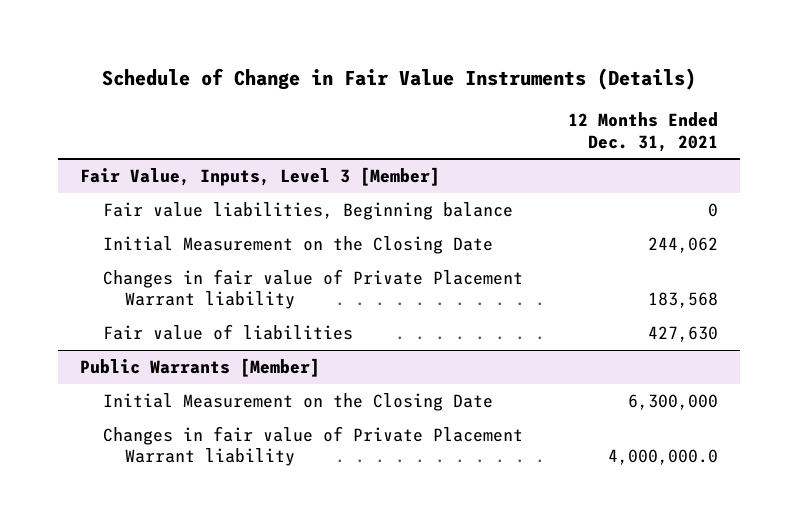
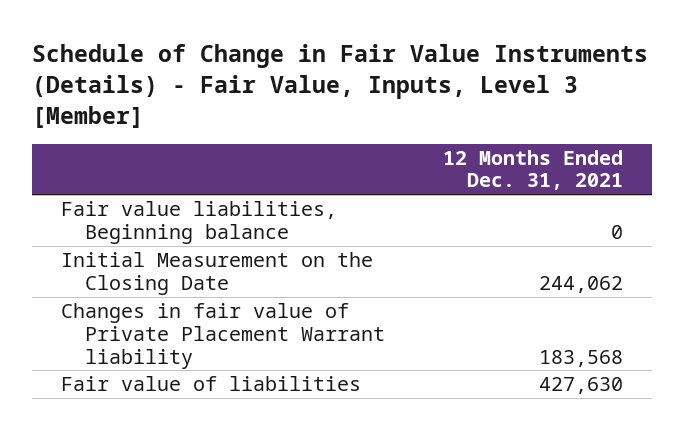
- Schedule of Change in Fair Value Instruments (Details)
+ Schedule of Change in Fair Value Instruments (Details) - Fair Value, Inputs, Level 3 [Member]
- Fair Value, Inputs, Level 3 [Member]
- Public Warrants [Member]
- Initial Measurement on the Closing Date | 6,300,000
- Changes in fair value of Private Placement Warrant liability | 4,000,000.0

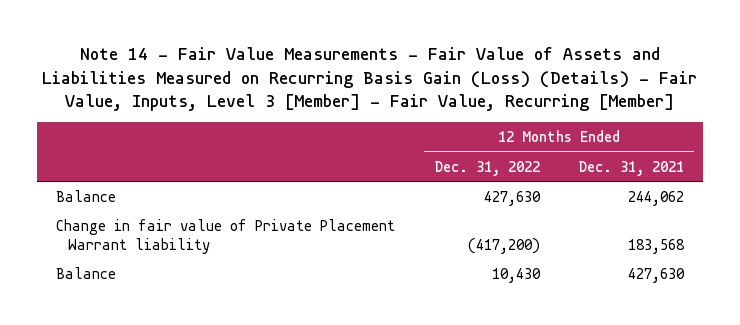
- Schedule of Change in Fair Value Instruments (Details) - Fair Value, Inputs, Level 3 [Member]
+ Note 14 - Fair Value Measurements - Fair Value of Assets and Liabilities Measured on Recurring Basis Gain (Loss) (Details) - Fair Value, Inputs, Level 3 [Member] - Fair Value, Recurring [Member]
- | 12 Months Ended Dec. 31, 2021
+ | 12 Months Ended Dec. 31, 2022 | 12 Months Ended Dec. 31, 2021
- Fair value liabilities, Beginning balance | 0
- Initial Measurement on the Closing Date | 244,062
- Changes in fair value of Private Placement Warrant liability | 183,568
- Fair value of liabilities | 427,630
+ Balance | 427,630 | 244,062
+ Change in fair value of Private Placement Warrant liability | (417,200) | 183,568
+ Balance | 10,430 | 427,630

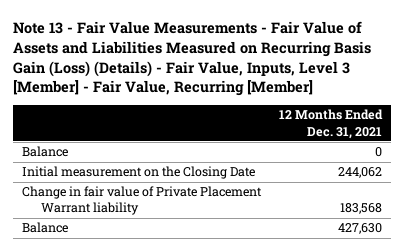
- Note 14 - Fair Value Measurements - Fair Value of Assets and Liabilities Measured on Recurring Basis Gain (Loss) (Details) - Fair Value, Inputs, Level 3 [Member] - Fair Value, Recurring [Member]
+ Note 13 - Fair Value Measurements - Fair Value of Assets and Liabilities Measured on Recurring Basis Gain (Loss) (Details) - Fair Value, Inputs, Level 3 [Member] - Fair Value, Recurring [Member]
- | 12 Months Ended Dec. 31, 2022 | 12 Months Ended Dec. 31, 2021
+ | 12 Months Ended Dec. 31, 2021
- Balance | 427,630 | 244,062
+ Balance | 0
+ Initial measurement on the Closing Date | 244,062

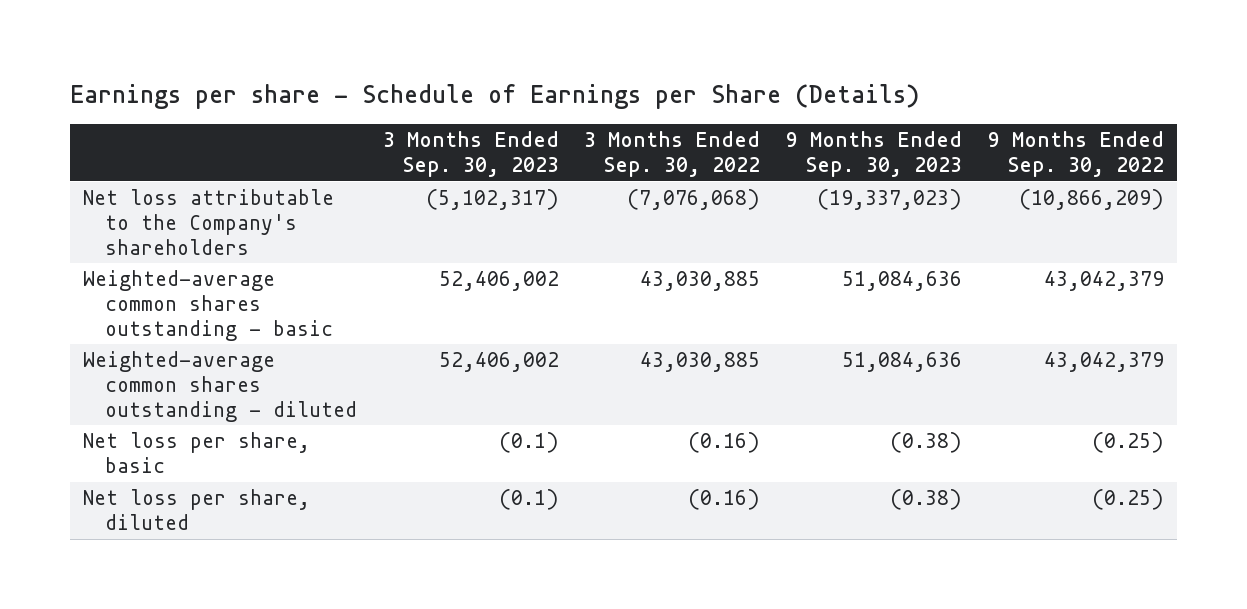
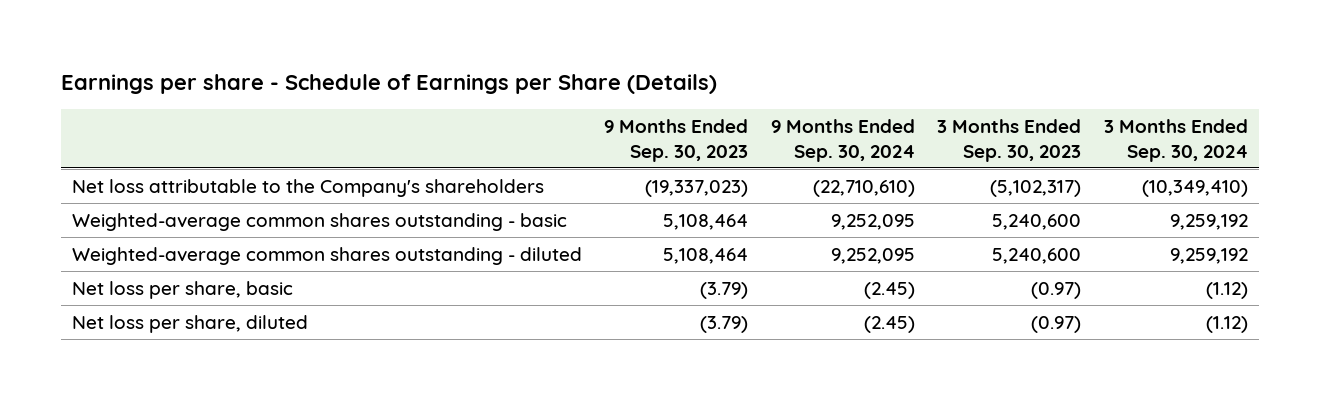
- | 3 Months Ended Sep. 30, 2023 | 3 Months Ended Sep. 30, 2022 | 9 Months Ended Sep. 30, 2023 | 9 Months Ended Sep. 30, 2022
+ | 9 Months Ended Sep. 30, 2023 | 9 Months Ended Sep. 30, 2024 | 3 Months Ended Sep. 30, 2023 | 3 Months Ended Sep. 30, 2024
- Weighted-average common shares outstanding - basic | 52,406,002 | 43,030,885 | 51,084,636 | 43,042,379
- Weighted-average common shares outstanding - diluted | 52,406,002 | 43,030,885 | 51,084,636 | 43,042,379
- Net loss per share, basic | (0.1) | (0.16) | (0.38) | (0.25)
- Net loss per share, diluted | (0.1) | (0.16) | (0.38) | (0.25)
+ Weighted-average common shares outstanding - basic | 5,108,464 | 9,252,095 | 5,240,600 | 9,259,192
+ Weighted-average common shares outstanding - diluted | 5,108,464 | 9,252,095 | 5,240,600 | 9,259,192
+ Net loss per share, basic | (3.79) | (2.45) | (0.97) | (1.12)
+ Net loss per share, diluted | (3.79) | (2.45) | (0.97) | (1.12)

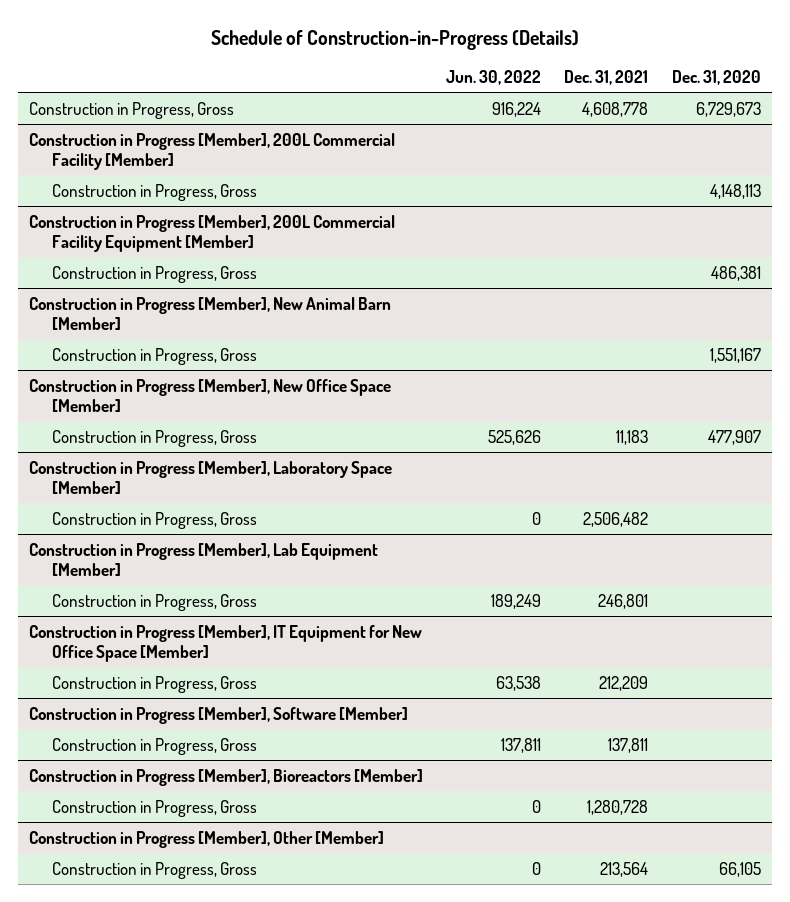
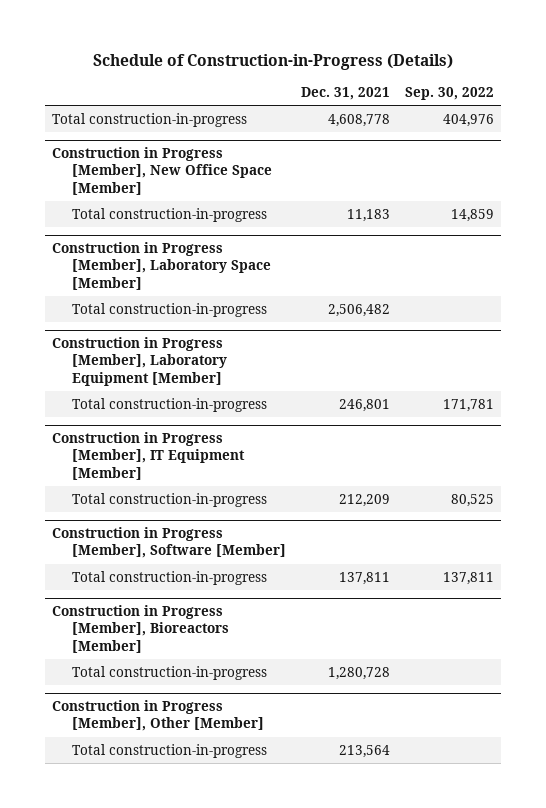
- | Jun. 30, 2022 | Dec. 31, 2021 | Dec. 31, 2020
+ | Dec. 31, 2021 | Sep. 30, 2022
- Construction in Progress, Gross | 916,224 | 4,608,778 | 6,729,673
- Construction in Progress [Member], 200L Commercial Facility [Member]
- Construction in Progress, Gross | | | 4,148,113
- Construction in Progress [Member], 200L Commercial Facility Equipment [Member]
- Construction in Progress, Gross | | | 486,381
- Construction in Progress [Member], New Animal Barn [Member]
- Construction in Progress, Gross | | | 1,551,167
+ Total construction-in-progress | 4,608,778 | 404,976
@ Construction in Progress [Member], New Office Space [Member]
- Construction in Progress, Gross | 525,626 | 11,183 | 477,907
+ Total construction-in-progress | 11,183 | 14,859
@ Construction in Progress [Member], Laboratory Space [Member]
- Construction in Progress, Gross | 0 | 2,506,482 |
- Construction in Progress [Member], Lab Equipment [Member]
- Construction in Progress, Gross | 189,249 | 246,801 |
- Construction in Progress [Member], IT Equipment for New Office Space [Member]
- Construction in Progress, Gross | 63,538 | 212,209 |
@ Construction in Progress [Member], Laboratory Space [Member]
+ Total construction-in-progress | 2,506,482 |
+ Construction in Progress [Member], Laboratory Equipment [Member]
+ Total construction-in-progress | 246,801 | 171,781
+ Construction in Progress [Member], IT Equipment [Member]
+ Total construction-in-progress | 212,209 | 80,525
@ Construction in Progress [Member], Software [Member]
- Construction in Progress, Gross | 137,811 | 137,811 |
+ Total construction-in-progress | 137,811 | 137,811
@ Construction in Progress [Member], Bioreactors [Member]
- Construction in Progress, Gross | 0 | 1,280,728 |
+ Total construction-in-progress | 1,280,728 |
@ Construction in Progress [Member], Other [Member]
- Construction in Progress, Gross | 0 | 213,564 | 66,105
+ Total construction-in-progress | 213,564 |

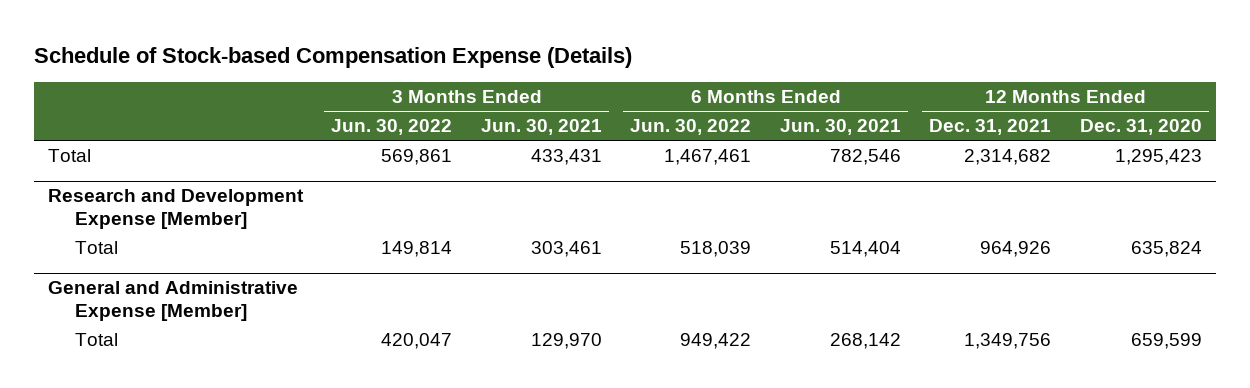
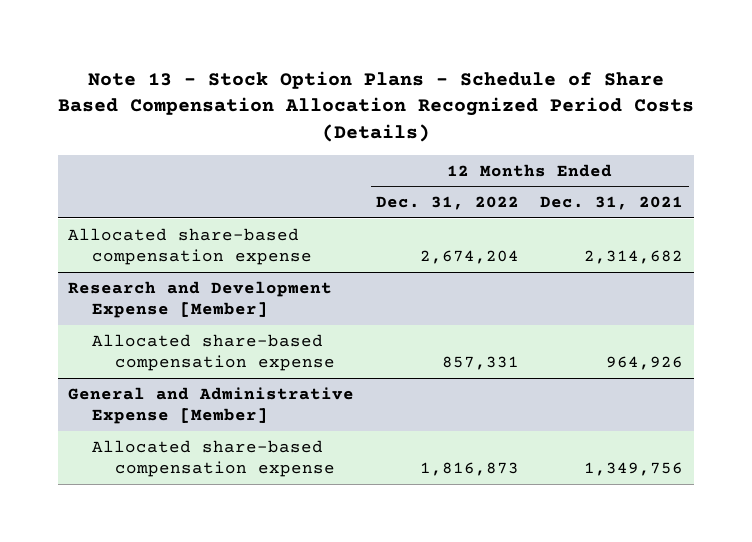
- Schedule of Stock-based Compensation Expense (Details)
+ Note 13 - Stock Option Plans - Schedule of Share Based Compensation Allocation Recognized Period Costs (Details)
- | 3 Months Ended Jun. 30, 2022 | 3 Months Ended Jun. 30, 2021 | 6 Months Ended Jun. 30, 2022 | 6 Months Ended Jun. 30, 2021 | 12 Months Ended Dec. 31, 2021 | 12 Months Ended Dec. 31, 2020
+ | 12 Months Ended Dec. 31, 2022 | 12 Months Ended Dec. 31, 2021
- Total | 569,861 | 433,431 | 1,467,461 | 782,546 | 2,314,682 | 1,295,423
+ Allocated share-based compensation expense | 2,674,204 | 2,314,682
@ Research and Development Expense [Member]
- Total | 149,814 | 303,461 | 518,039 | 514,404 | 964,926 | 635,824
+ Allocated share-based compensation expense | 857,331 | 964,926
@ General and Administrative Expense [Member]
- Total | 420,047 | 129,970 | 949,422 | 268,142 | 1,349,756 | 659,599
+ Allocated share-based compensation expense | 1,816,873 | 1,349,756

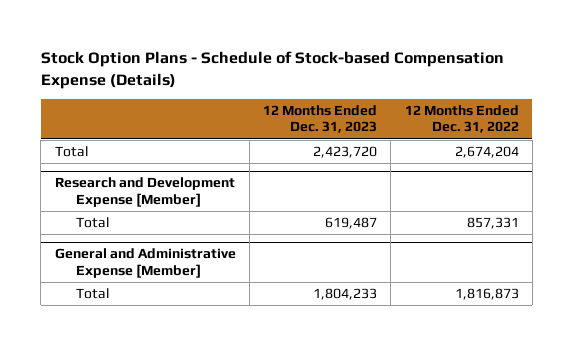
- Note 13 - Stock Option Plans - Schedule of Share Based Compensation Allocation Recognized Period Costs (Details)
+ Stock Option Plans - Schedule of Stock-based Compensation Expense (Details)
- | 12 Months Ended Dec. 31, 2022 | 12 Months Ended Dec. 31, 2021
+ | 12 Months Ended Dec. 31, 2023 | 12 Months Ended Dec. 31, 2022
- Allocated share-based compensation expense | 2,674,204 | 2,314,682
+ Total | 2,423,720 | 2,674,204
@ Research and Development Expense [Member]
- Allocated share-based compensation expense | 857,331 | 964,926
+ Total | 619,487 | 857,331
@ General and Administrative Expense [Member]
- Allocated share-based compensation expense | 1,816,873 | 1,349,756
+ Total | 1,804,233 | 1,816,873

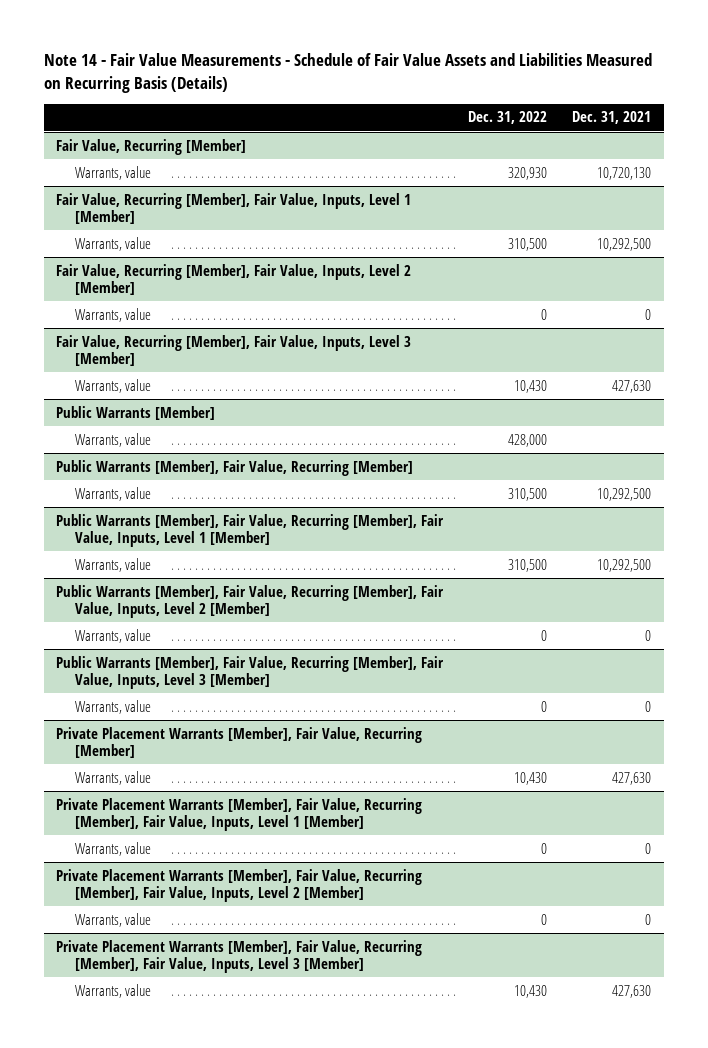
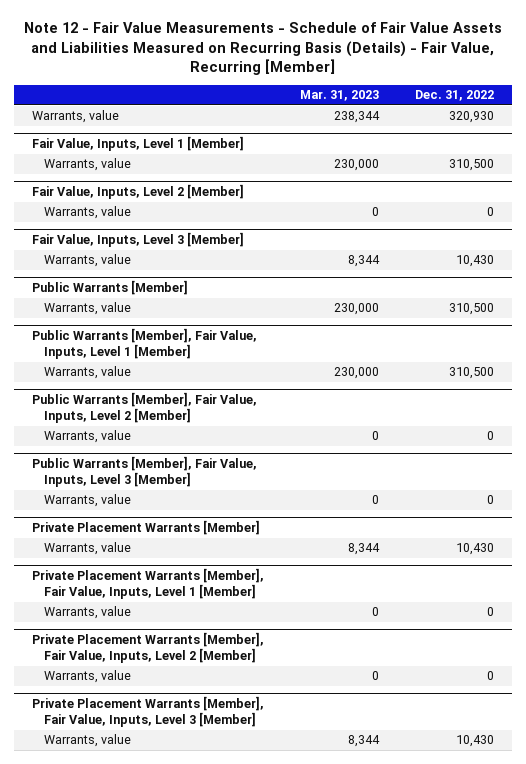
- Note 14 - Fair Value Measurements - Schedule of Fair Value Assets and Liabilities Measured on Recurring Basis (Details)
+ Note 12 - Fair Value Measurements - Schedule of Fair Value Assets and Liabilities Measured on Recurring Basis (Details) - Fair Value, Recurring [Member]
- | Dec. 31, 2022 | Dec. 31, 2021
+ | Mar. 31, 2023 | Dec. 31, 2022
- Fair Value, Recurring [Member]
- Fair Value, Recurring [Member], Fair Value, Inputs, Level 1 [Member]
+ Fair Value, Inputs, Level 1 [Member]
- Fair Value, Recurring [Member], Fair Value, Inputs, Level 2 [Member]
+ Fair Value, Inputs, Level 2 [Member]
- Fair Value, Recurring [Member], Fair Value, Inputs, Level 3 [Member]
+ Fair Value, Inputs, Level 3 [Member]
@ Public Warrants [Member]
- Warrants, value | 428,000 |
- Public Warrants [Member], Fair Value, Recurring [Member]
- Public Warrants [Member], Fair Value, Recurring [Member], Fair Value, Inputs, Level 1 [Member]
+ Public Warrants [Member], Fair Value, Inputs, Level 1 [Member]
- Public Warrants [Member], Fair Value, Recurring [Member], Fair Value, Inputs, Level 2 [Member]
+ Public Warrants [Member], Fair Value, Inputs, Level 2 [Member]
- Public Warrants [Member], Fair Value, Recurring [Member], Fair Value, Inputs, Level 3 [Member]
+ Public Warrants [Member], Fair Value, Inputs, Level 3 [Member]
- Private Placement Warrants [Member], Fair Value, Recurring [Member]
+ Private Placement Warrants [Member]
- Private Placement Warrants [Member], Fair Value, Recurring [Member], Fair Value, Inputs, Level 1 [Member]
+ Private Placement Warrants [Member], Fair Value, Inputs, Level 1 [Member]
- Private Placement Warrants [Member], Fair Value, Recurring [Member], Fair Value, Inputs, Level 2 [Member]
+ Private Placement Warrants [Member], Fair Value, Inputs, Level 2 [Member]
- Private Placement Warrants [Member], Fair Value, Recurring [Member], Fair Value, Inputs, Level 3 [Member]
+ Private Placement Warrants [Member], Fair Value, Inputs, Level 3 [Member]

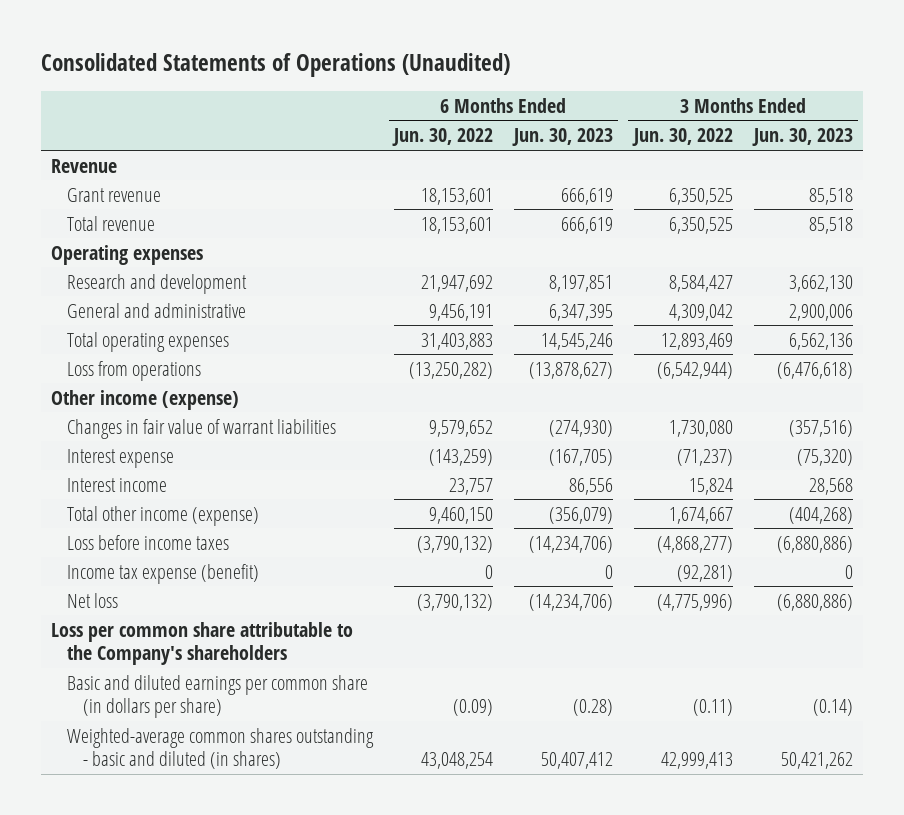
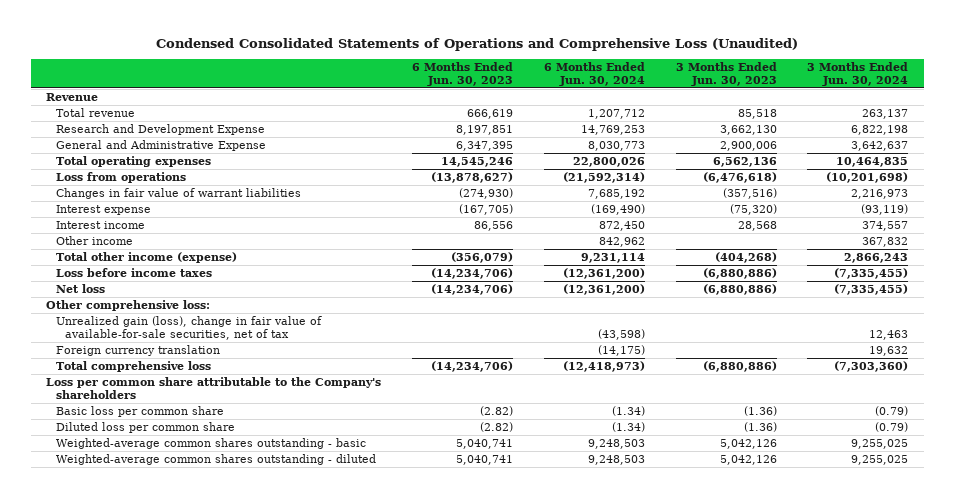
- Consolidated Statements of Operations (Unaudited)
+ Condensed Consolidated Statements of Operations and Comprehensive Loss (Unaudited)
- | 6 Months Ended Jun. 30, 2022 | 6 Months Ended Jun. 30, 2023 | 3 Months Ended Jun. 30, 2022 | 3 Months Ended Jun. 30, 2023
+ | 6 Months Ended Jun. 30, 2023 | 6 Months Ended Jun. 30, 2024 | 3 Months Ended Jun. 30, 2023 | 3 Months Ended Jun. 30, 2024
- Grant revenue | 18,153,601 | 666,619 | 6,350,525 | 85,518
- Operating expenses
- Research and development | 21,947,692 | 8,197,851 | 8,584,427 | 3,662,130
- General and administrative | 9,456,191 | 6,347,395 | 4,309,042 | 2,900,006
+ Research and Development Expense | 8,197,851 | 14,769,253 | 3,662,130 | 6,822,198
+ General and Administrative Expense | 6,347,395 | 8,030,773 | 2,900,006 | 3,642,637
- Other income (expense)
+ Other income | | 842,962 | | 367,832
- Income tax expense (benefit) | 0 | 0 | (92,281) | 0
+ Other comprehensive loss:
+ Unrealized gain (loss), change in fair value of available-for-sale securities, net of tax | | (43,598) | | 12,463
+ Foreign currency translation | | (14,175) | | 19,632
+ Total comprehensive loss | (14,234,706) | (12,418,973) | (6,880,886) | (7,303,360)
- Basic and diluted earnings per common share (in dollars per share) | (0.09) | (0.28) | (0.11) | (0.14)
- Weighted-average common shares outstanding - basic and diluted (in shares) | 43,048,254 | 50,407,412 | 42,999,413 | 50,421,262
+ Basic loss per common share | (2.82) | (1.34) | (1.36) | (0.79)
+ Diluted loss per common share | (2.82) | (1.34) | (1.36) | (0.79)
+ Weighted-average common shares outstanding - basic | 5,040,741 | 9,248,503 | 5,042,126 | 9,255,025
+ Weighted-average common shares outstanding - diluted | 5,040,741 | 9,248,503 | 5,042,126 | 9,255,025

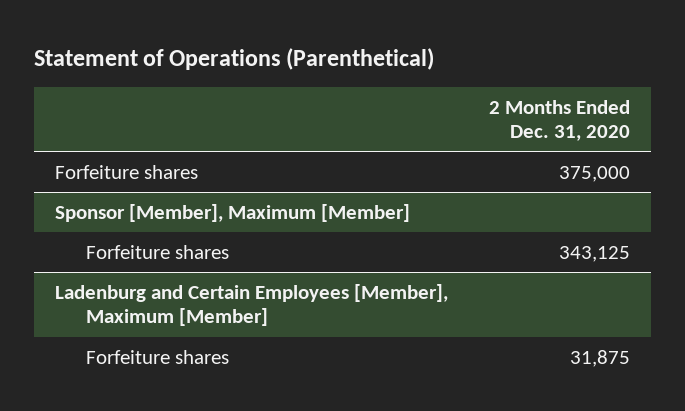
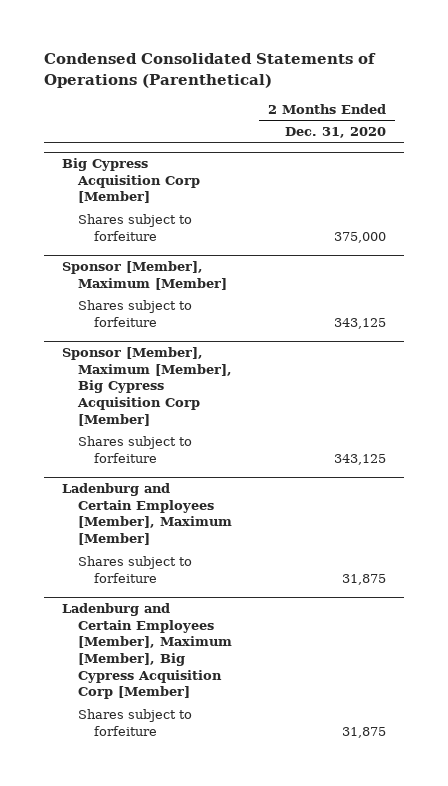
- Statement of Operations (Parenthetical)
+ Condensed Consolidated Statements of Operations (Parenthetical)
- Forfeiture shares | 375,000
+ Big Cypress Acquisition Corp [Member]
+ Shares subject to forfeiture | 375,000
@ Sponsor [Member], Maximum [Member]
- Forfeiture shares | 343,125
+ Shares subject to forfeiture | 343,125
+ Sponsor [Member], Maximum [Member], Big Cypress Acquisition Corp [Member]
+ Shares subject to forfeiture | 343,125
@ Ladenburg and Certain Employees [Member], Maximum [Member]
- Forfeiture shares | 31,875
+ Shares subject to forfeiture | 31,875
+ Ladenburg and Certain Employees [Member], Maximum [Member], Big Cypress Acquisition Corp [Member]
+ Shares subject to forfeiture | 31,875

